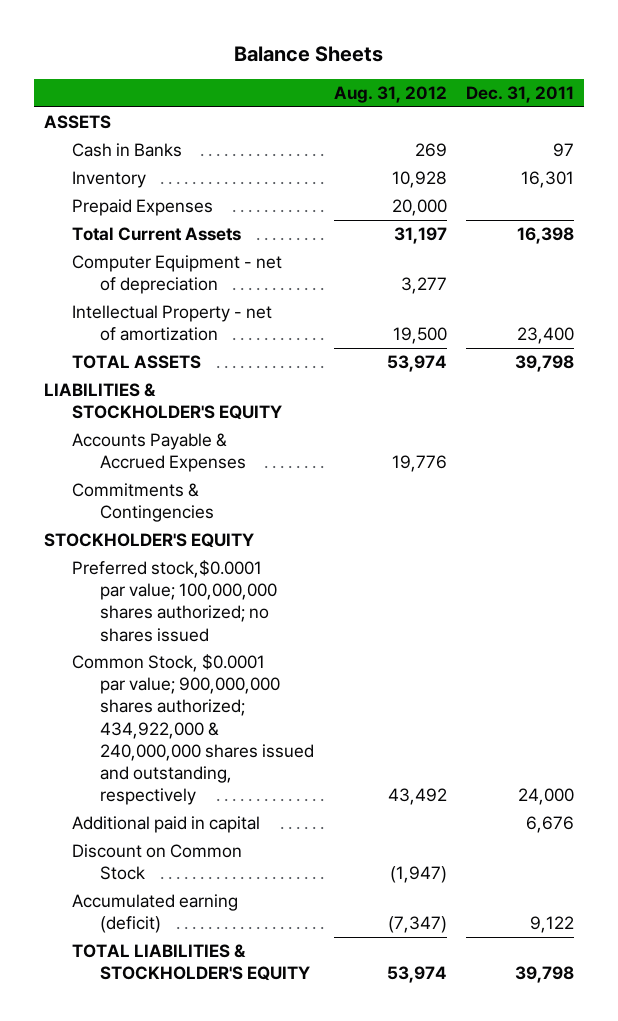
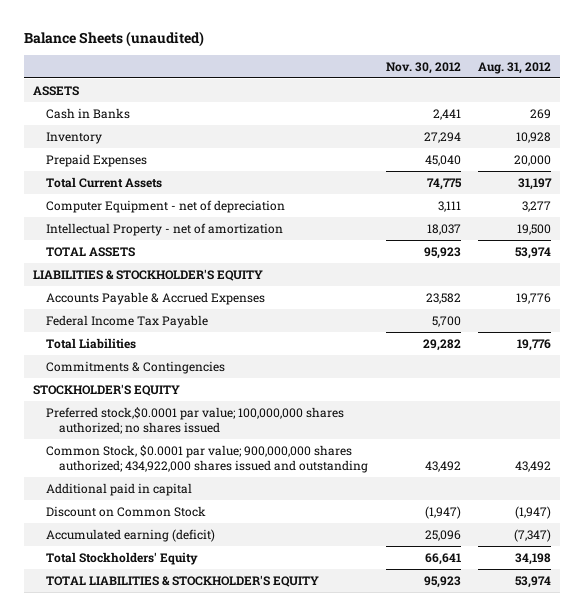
- Balance Sheets
+ Balance Sheets (unaudited)
- | Aug. 31, 2012 | Dec. 31, 2011
+ | Nov. 30, 2012 | Aug. 31, 2012
+ Federal Income Tax Payable | 5,700 |
+ Total Liabilities | 29,282 | 19,776
- Common Stock, $0.0001 par value; 900,000,000 shares authorized; 434,922,000 & 240,000,000 shares issued and outstanding, respectively | 43,492 | 24,000
+ Common Stock, $0.0001 par value; 900,000,000 shares authorized; 434,922,000 shares issued and outstanding | 43,492 | 43,492
+ Total Stockholders' Equity | 66,641 | 34,198

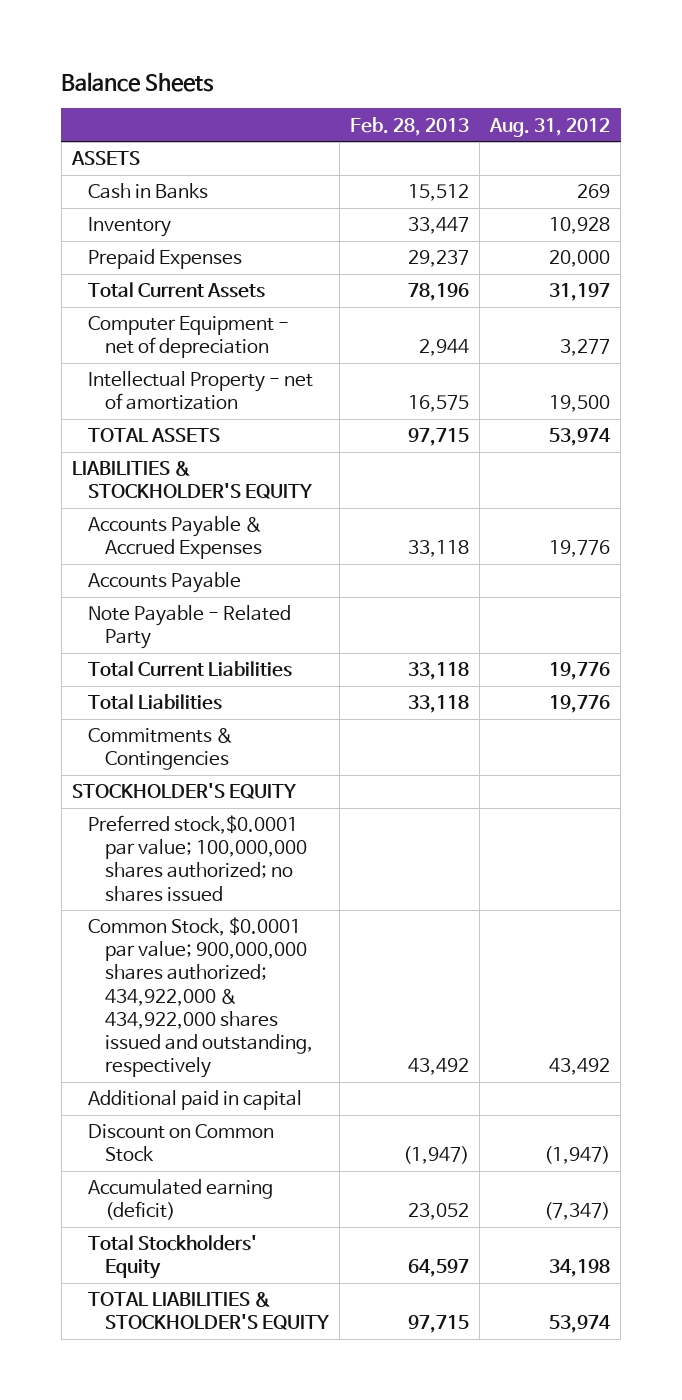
- Balance Sheets (unaudited)
+ Balance Sheets
- | Nov. 30, 2012 | Aug. 31, 2012
+ | Feb. 28, 2013 | Aug. 31, 2012
- Federal Income Tax Payable | 5,700 |
+ Accounts Payable
+ Note Payable - Related Party
+ Total Current Liabilities | 33,118 | 19,776
- Common Stock, $0.0001 par value; 900,000,000 shares authorized; 434,922,000 shares issued and outstanding | 43,492 | 43,492
+ Common Stock, $0.0001 par value; 900,000,000 shares authorized; 434,922,000 & 434,922,000 shares issued and outstanding, respectively | 43,492 | 43,492

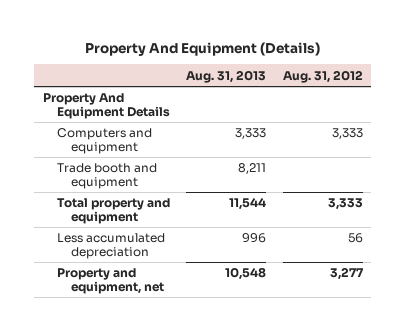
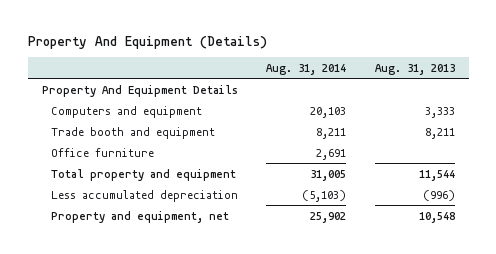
- | Aug. 31, 2013 | Aug. 31, 2012
+ | Aug. 31, 2014 | Aug. 31, 2013
+ Office furniture | 2,691 |
- Less accumulated depreciation | 996 | 56
+ Less accumulated depreciation | (5,103) | (996)

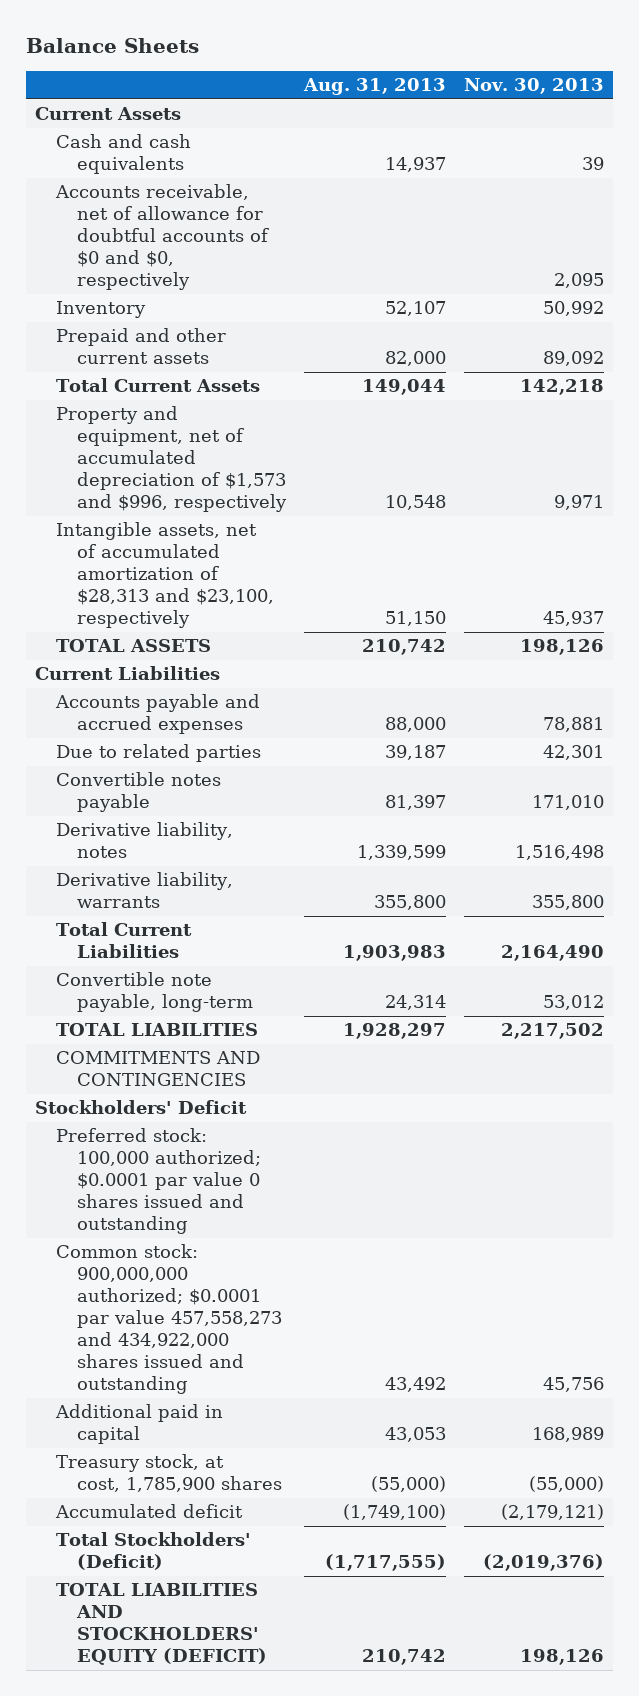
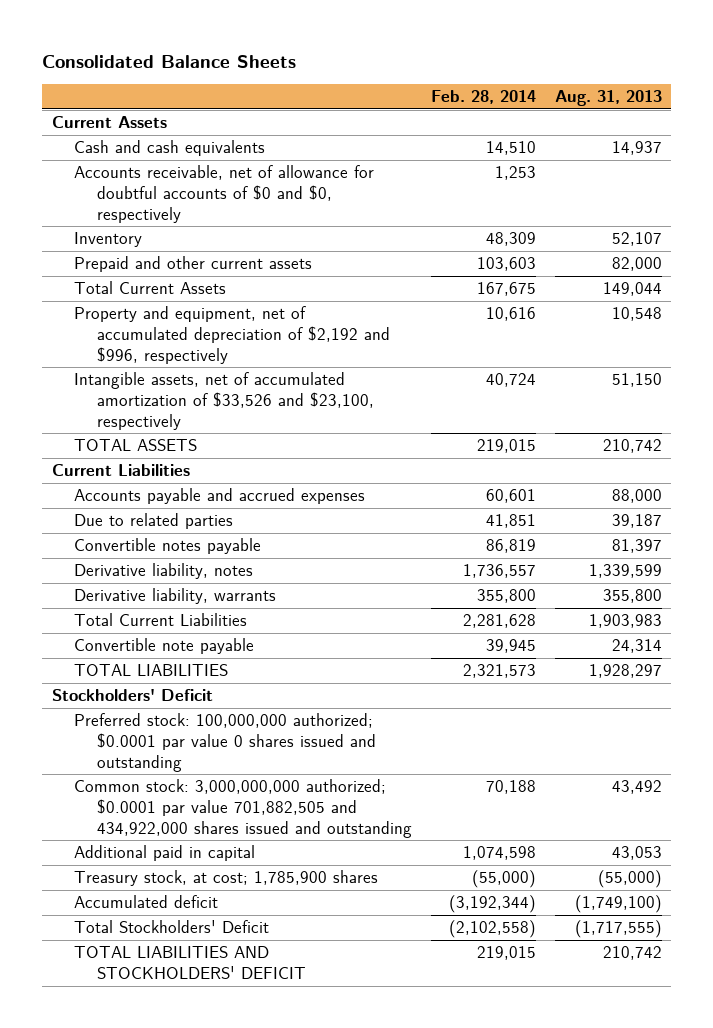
- Balance Sheets
+ Consolidated Balance Sheets
- | Aug. 31, 2013 | Nov. 30, 2013
+ | Feb. 28, 2014 | Aug. 31, 2013
- Property and equipment, net of accumulated depreciation of $1,573 and $996, respectively | 10,548 | 9,971
- Intangible assets, net of accumulated amortization of $28,313 and $23,100, respectively | 51,150 | 45,937
+ Property and equipment, net of accumulated depreciation of $2,192 and $996, respectively | 10,616 | 10,548
+ Intangible assets, net of accumulated amortization of $33,526 and $23,100, respectively | 40,724 | 51,150
- Convertible note payable, long-term | 24,314 | 53,012
+ Convertible note payable | 39,945 | 24,314
- COMMITMENTS AND CONTINGENCIES
- Preferred stock: 100,000 authorized; $0.0001 par value 0 shares issued and outstanding
- Common stock: 900,000,000 authorized; $0.0001 par value 457,558,273 and 434,922,000 shares issued and outstanding | 43,492 | 45,756
+ Preferred stock: 100,000,000 authorized; $0.0001 par value 0 shares issued and outstanding
+ Common stock: 3,000,000,000 authorized; $0.0001 par value 701,882,505 and 434,922,000 shares issued and outstanding | 70,188 | 43,492
- Treasury stock, at cost, 1,785,900 shares | (55,000) | (55,000)
+ Treasury stock, at cost; 1,785,900 shares | (55,000) | (55,000)
- Total Stockholders' (Deficit) | (1,717,555) | (2,019,376)
- TOTAL LIABILITIES AND STOCKHOLDERS' EQUITY (DEFICIT) | 210,742 | 198,126
+ Total Stockholders' Deficit | (2,102,558) | (1,717,555)
+ TOTAL LIABILITIES AND STOCKHOLDERS' DEFICIT | 219,015 | 210,742

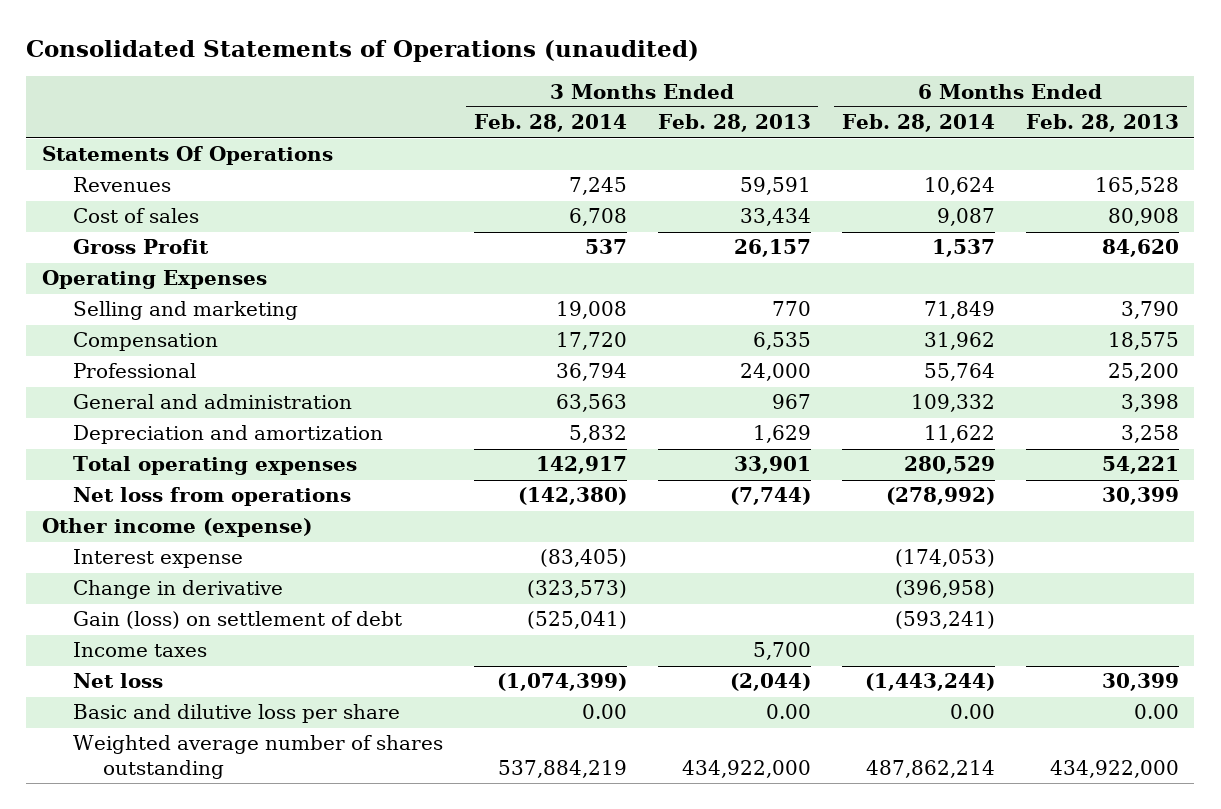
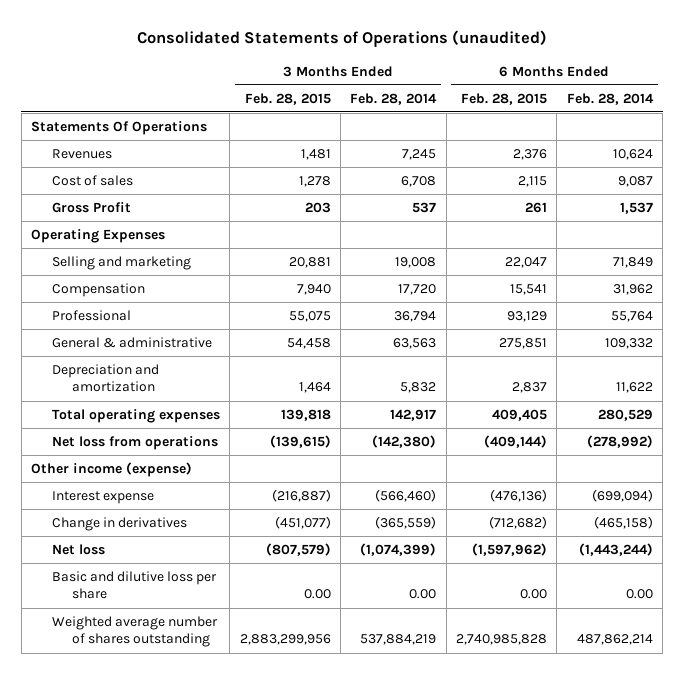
- | 3 Months Ended Feb. 28, 2014 | 3 Months Ended Feb. 28, 2013 | 6 Months Ended Feb. 28, 2014 | 6 Months Ended Feb. 28, 2013
+ | 3 Months Ended Feb. 28, 2015 | 3 Months Ended Feb. 28, 2014 | 6 Months Ended Feb. 28, 2015 | 6 Months Ended Feb. 28, 2014
- General and administration | 63,563 | 967 | 109,332 | 3,398
+ General & administrative | 54,458 | 63,563 | 275,851 | 109,332
- Interest expense | (83,405) | | (174,053) |
- Change in derivative | (323,573) | | (396,958) |
- Gain (loss) on settlement of debt | (525,041) | | (593,241) |
- Income taxes | | 5,700 | |
+ Interest expense | (216,887) | (566,460) | (476,136) | (699,094)
+ Change in derivatives | (451,077) | (365,559) | (712,682) | (465,158)

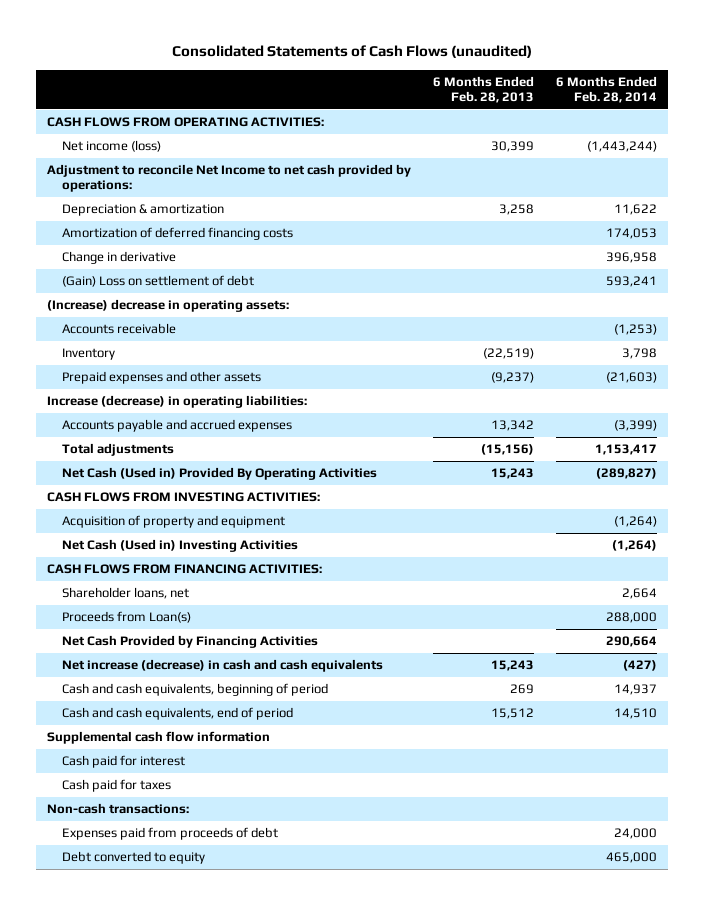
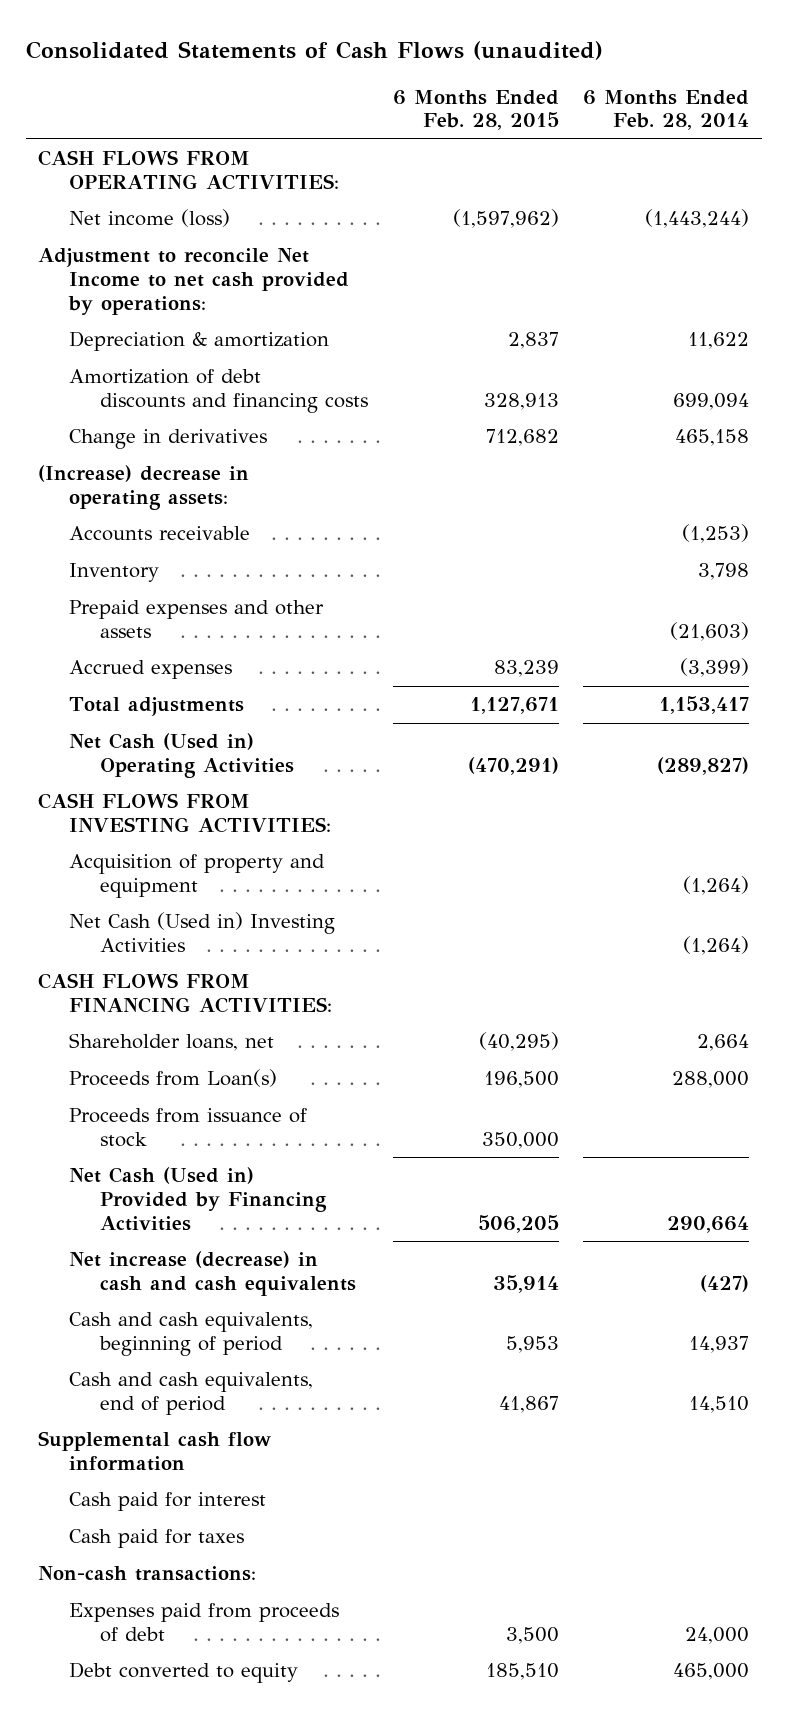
- | 6 Months Ended Feb. 28, 2013 | 6 Months Ended Feb. 28, 2014
+ | 6 Months Ended Feb. 28, 2015 | 6 Months Ended Feb. 28, 2014
- Amortization of deferred financing costs | | 174,053
- Change in derivative | | 396,958
- (Gain) Loss on settlement of debt | | 593,241
+ Amortization of debt discounts and financing costs | 328,913 | 699,094
+ Change in derivatives | 712,682 | 465,158
- Increase (decrease) in operating liabilities:
- Accounts payable and accrued expenses | 13,342 | (3,399)
+ Accrued expenses | 83,239 | (3,399)
- Net Cash (Used in) Provided By Operating Activities | 15,243 | (289,827)
+ Net Cash (Used in) Operating Activities | (470,291) | (289,827)
- Net Cash Provided by Financing Activities | | 290,664
+ Proceeds from issuance of stock | 350,000 |
+ Net Cash (Used in) Provided by Financing Activities | 506,205 | 290,664

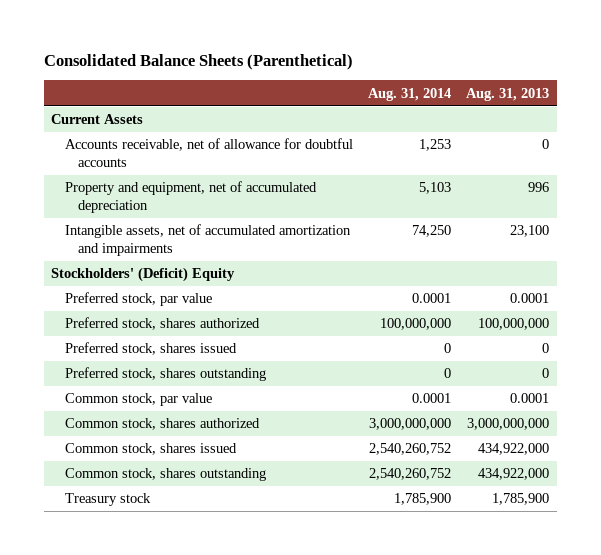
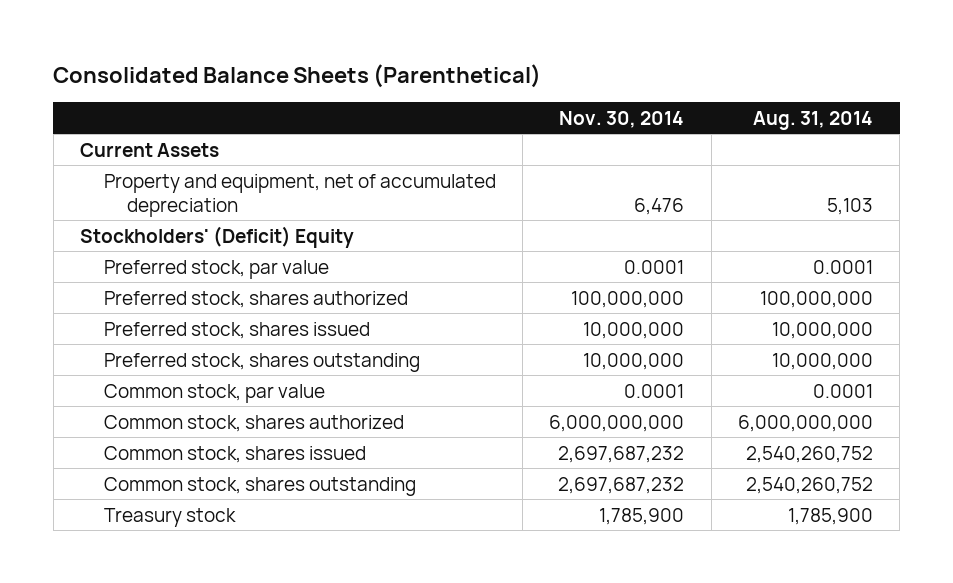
- | Aug. 31, 2014 | Aug. 31, 2013
+ | Nov. 30, 2014 | Aug. 31, 2014
- Accounts receivable, net of allowance for doubtful accounts | 1,253 | 0
- Intangible assets, net of accumulated amortization and impairments | 74,250 | 23,100
- Preferred stock, shares issued | 0 | 0
- Preferred stock, shares outstanding | 0 | 0
+ Preferred stock, shares issued | 10,000,000 | 10,000,000
+ Preferred stock, shares outstanding | 10,000,000 | 10,000,000
- Common stock, shares authorized | 3,000,000,000 | 3,000,000,000
+ Common stock, shares authorized | 6,000,000,000 | 6,000,000,000

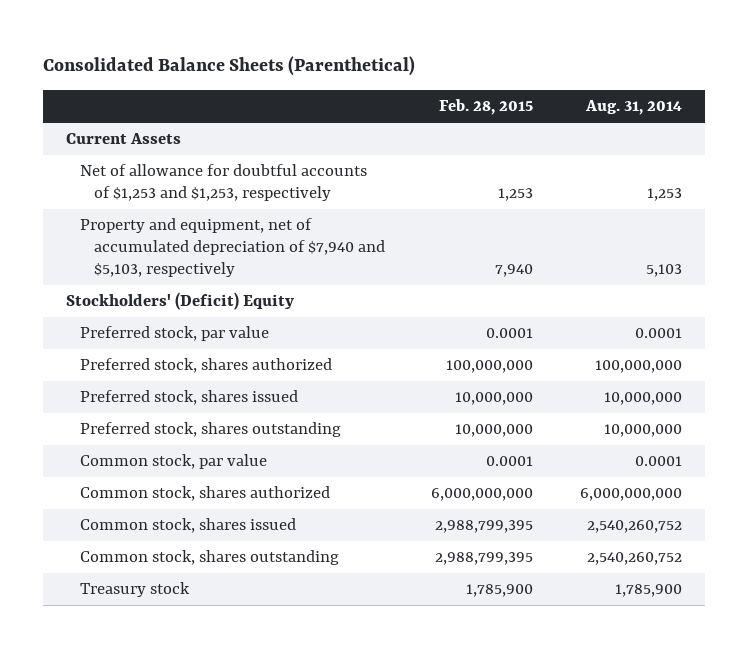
- | Nov. 30, 2014 | Aug. 31, 2014
+ | Feb. 28, 2015 | Aug. 31, 2014
- Property and equipment, net of accumulated depreciation | 6,476 | 5,103
+ Net of allowance for doubtful accounts of $1,253 and $1,253, respectively | 1,253 | 1,253
+ Property and equipment, net of accumulated depreciation of $7,940 and $5,103, respectively | 7,940 | 5,103

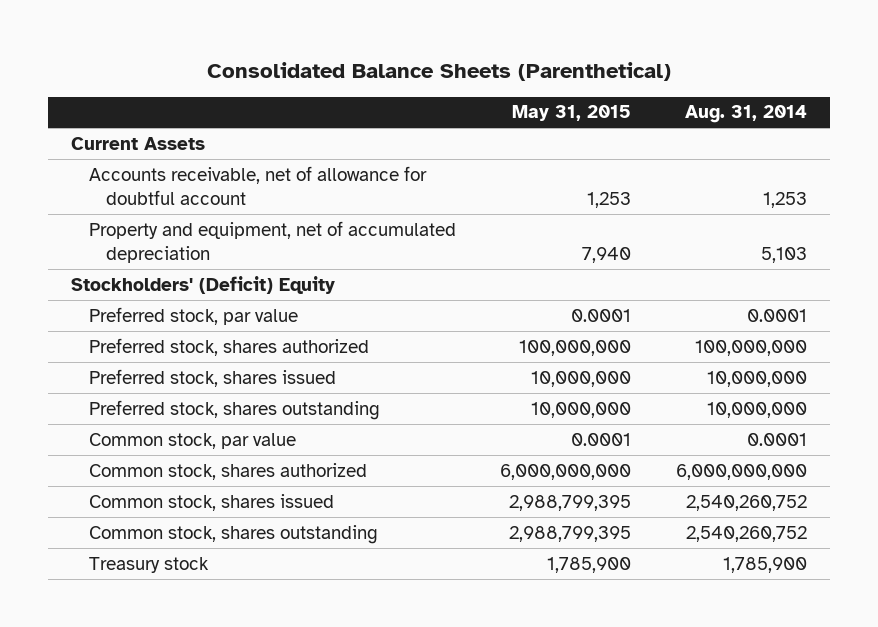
- | Feb. 28, 2015 | Aug. 31, 2014
+ | May 31, 2015 | Aug. 31, 2014
- Net of allowance for doubtful accounts of $1,253 and $1,253, respectively | 1,253 | 1,253
- Property and equipment, net of accumulated depreciation of $7,940 and $5,103, respectively | 7,940 | 5,103
+ Accounts receivable, net of allowance for doubtful account | 1,253 | 1,253
+ Property and equipment, net of accumulated depreciation | 7,940 | 5,103

